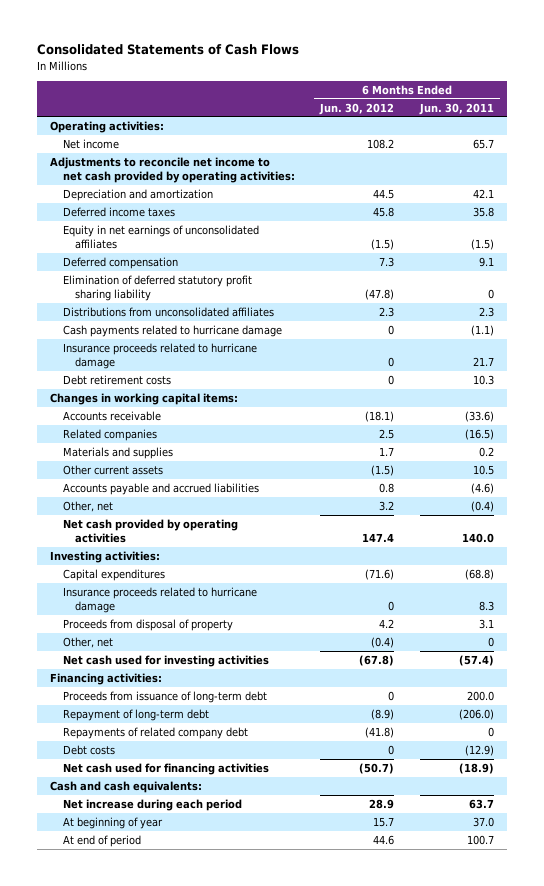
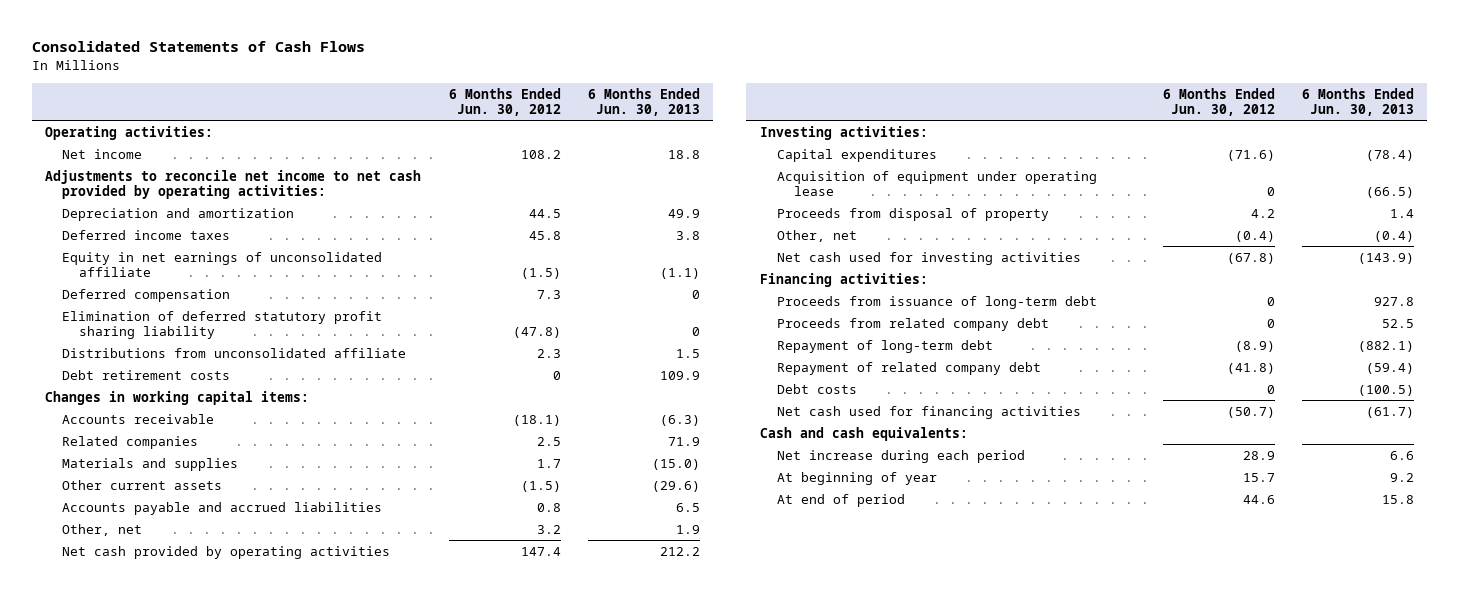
- | 6 Months Ended Jun. 30, 2012 | 6 Months Ended Jun. 30, 2011
+ | 6 Months Ended Jun. 30, 2012 | 6 Months Ended Jun. 30, 2013
- Equity in net earnings of unconsolidated affiliates | (1.5) | (1.5)
+ Equity in net earnings of unconsolidated affiliate | (1.5) | (1.1)
- Distributions from unconsolidated affiliates | 2.3 | 2.3
- Cash payments related to hurricane damage | 0 | (1.1)
- Insurance proceeds related to hurricane damage | 0 | 21.7
+ Distributions from unconsolidated affiliate | 2.3 | 1.5
- Insurance proceeds related to hurricane damage | 0 | 8.3
+ Acquisition of equipment under operating lease | 0 | (66.5)
+ Proceeds from related company debt | 0 | 52.5
- Repayments of related company debt | (41.8) | 0
+ Repayment of related company debt | (41.8) | (59.4)

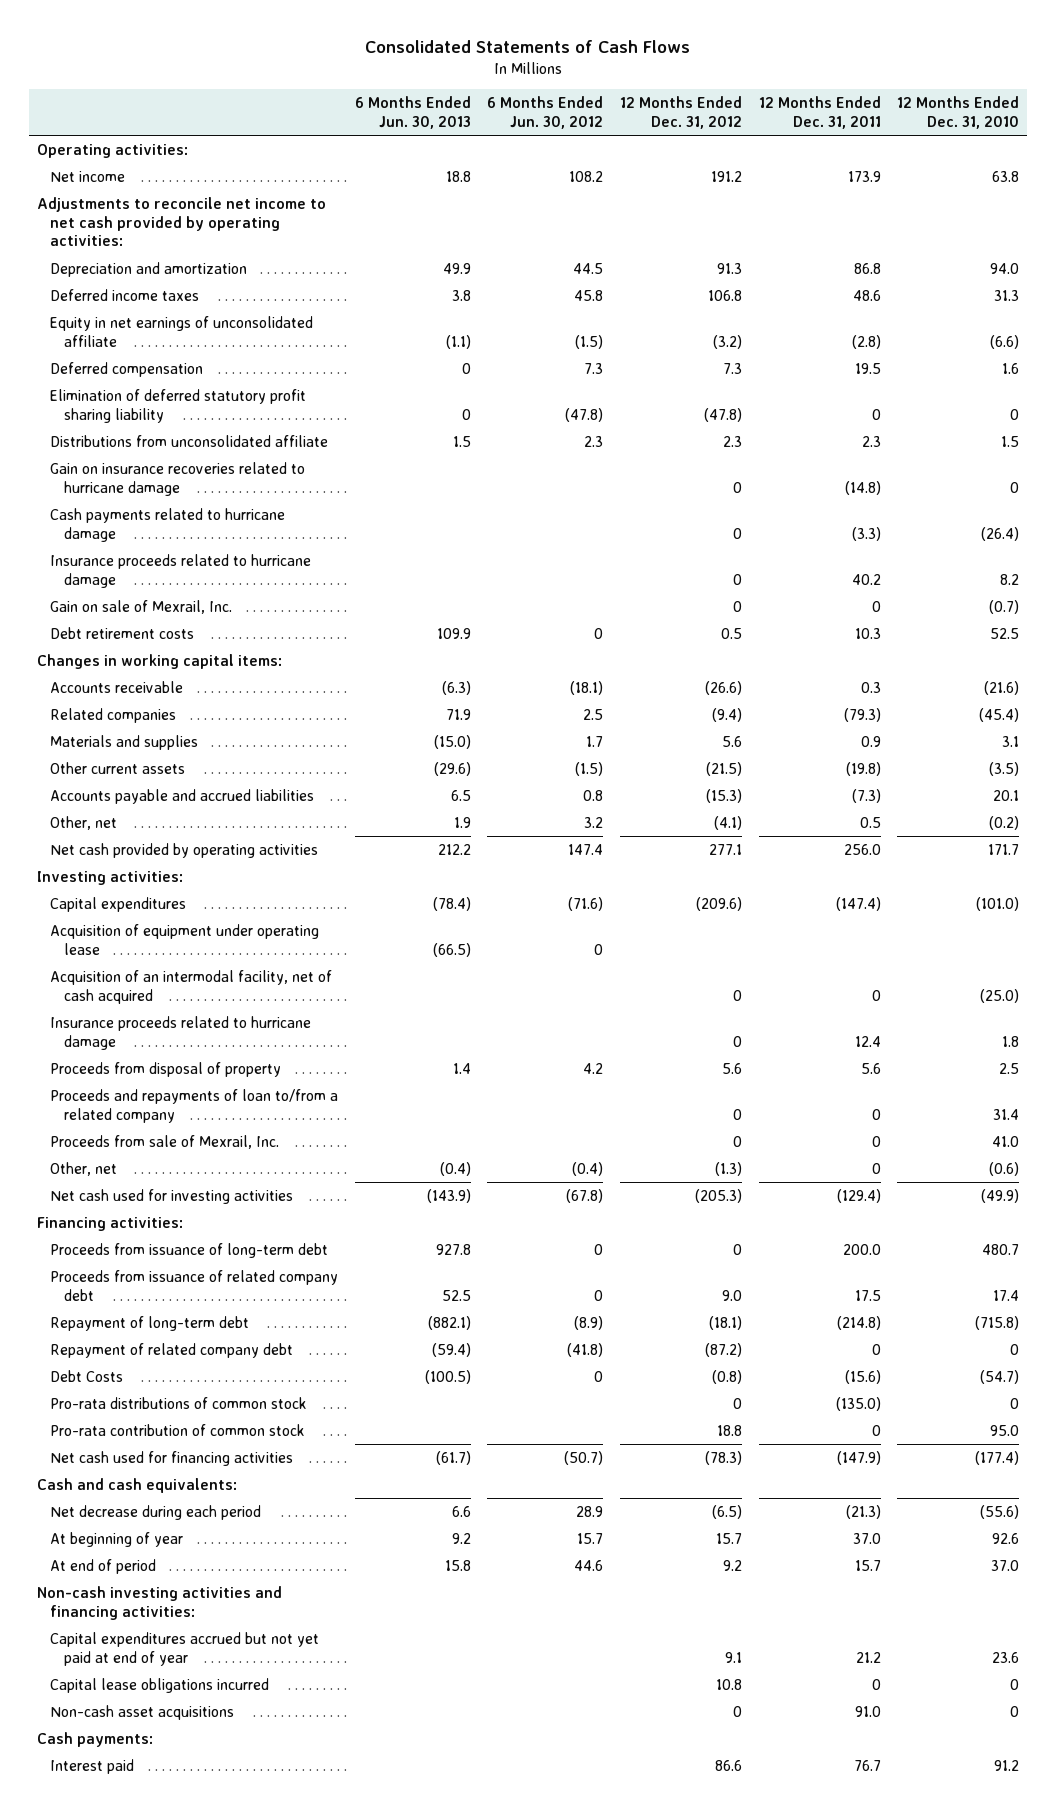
- | 6 Months Ended Jun. 30, 2012 | 6 Months Ended Jun. 30, 2013
+ | 6 Months Ended Jun. 30, 2013 | 6 Months Ended Jun. 30, 2012 | 12 Months Ended Dec. 31, 2012 | 12 Months Ended Dec. 31, 2011 | 12 Months Ended Dec. 31, 2010
+ Gain on insurance recoveries related to hurricane damage | | | 0 | (14.8) | 0
+ Cash payments related to hurricane damage | | | 0 | (3.3) | (26.4)
+ Insurance proceeds related to hurricane damage | | | 0 | 40.2 | 8.2
+ Gain on sale of Mexrail, Inc. | | | 0 | 0 | (0.7)
+ Acquisition of an intermodal facility, net of cash acquired | | | 0 | 0 | (25.0)
+ Insurance proceeds related to hurricane damage | | | 0 | 12.4 | 1.8
+ Proceeds and repayments of loan to/from a related company | | | 0 | 0 | 31.4
+ Proceeds from sale of Mexrail, Inc. | | | 0 | 0 | 41.0
- Proceeds from related company debt | 0 | 52.5
+ Proceeds from issuance of related company debt | 52.5 | 0 | 9.0 | 17.5 | 17.4
- Debt costs | 0 | (100.5)
+ Debt Costs | (100.5) | 0 | (0.8) | (15.6) | (54.7)
+ Pro-rata distributions of common stock | | | 0 | (135.0) | 0
+ Pro-rata contribution of common stock | | | 18.8 | 0 | 95.0
- Net increase during each period | 28.9 | 6.6
+ Net decrease during each period | 6.6 | 28.9 | (6.5) | (21.3) | (55.6)
+ Non-cash investing activities and financing activities:
+ Capital expenditures accrued but not yet paid at end of year | | | 9.1 | 21.2 | 23.6
+ Capital lease obligations incurred | | | 10.8 | 0 | 0
+ Non-cash asset acquisitions | | | 0 | 91.0 | 0
+ Cash payments:
+ Interest paid | | | 86.6 | 76.7 | 91.2

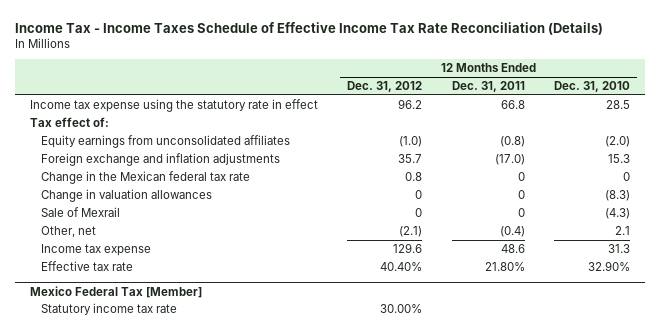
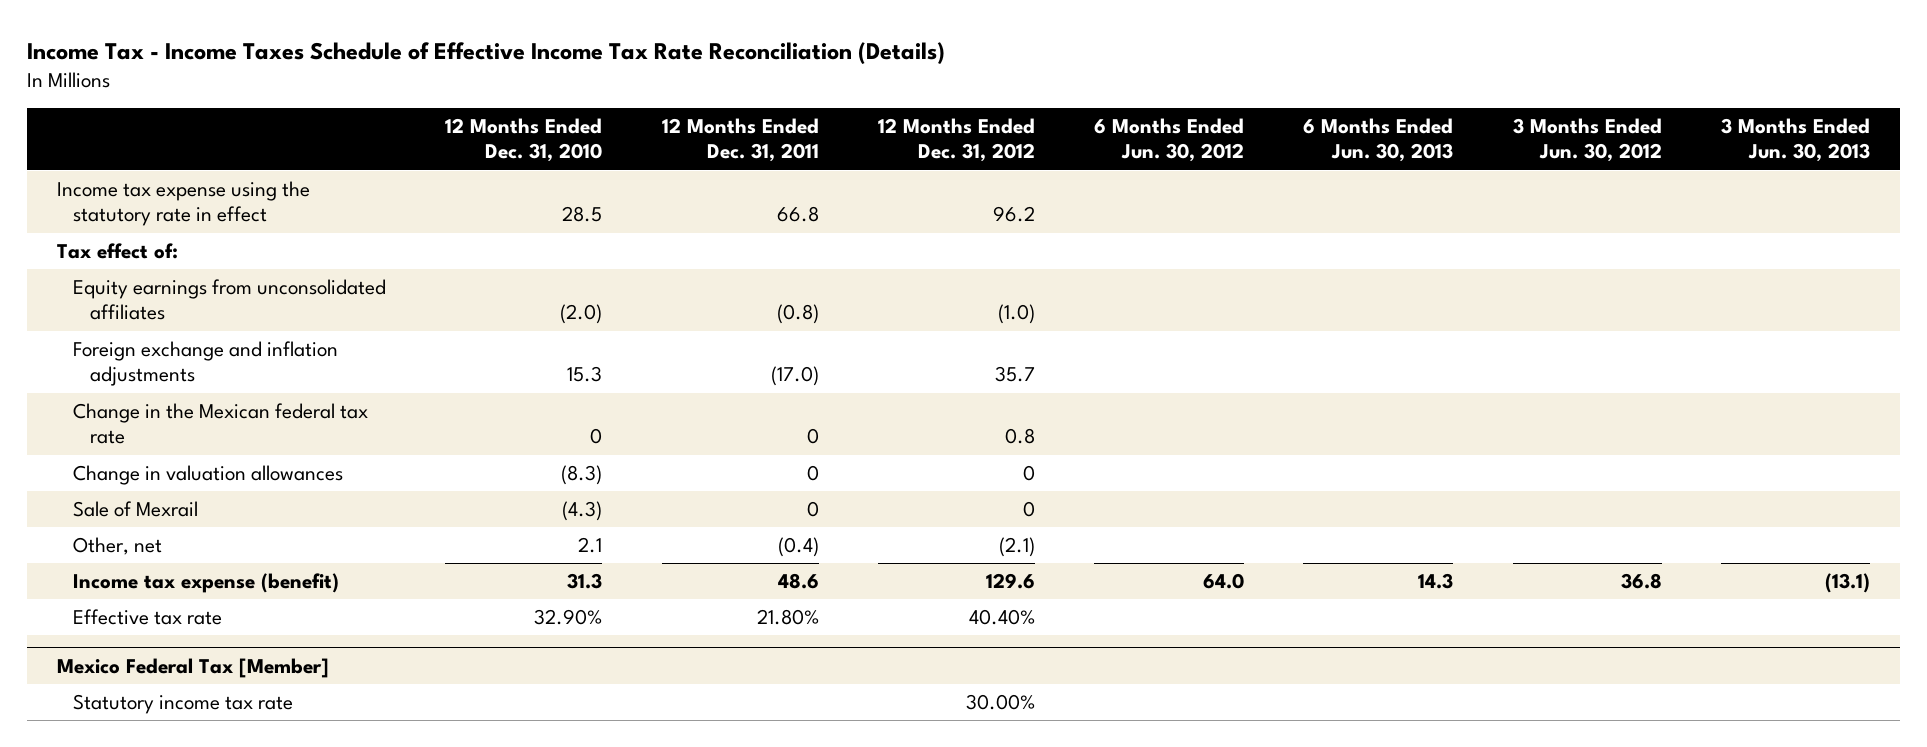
- | 12 Months Ended Dec. 31, 2012 | 12 Months Ended Dec. 31, 2011 | 12 Months Ended Dec. 31, 2010
+ | 12 Months Ended Dec. 31, 2010 | 12 Months Ended Dec. 31, 2011 | 12 Months Ended Dec. 31, 2012 | 6 Months Ended Jun. 30, 2012 | 6 Months Ended Jun. 30, 2013 | 3 Months Ended Jun. 30, 2012 | 3 Months Ended Jun. 30, 2013
- Income tax expense | 129.6 | 48.6 | 31.3
+ Income tax expense (benefit) | 31.3 | 48.6 | 129.6 | 64.0 | 14.3 | 36.8 | (13.1)

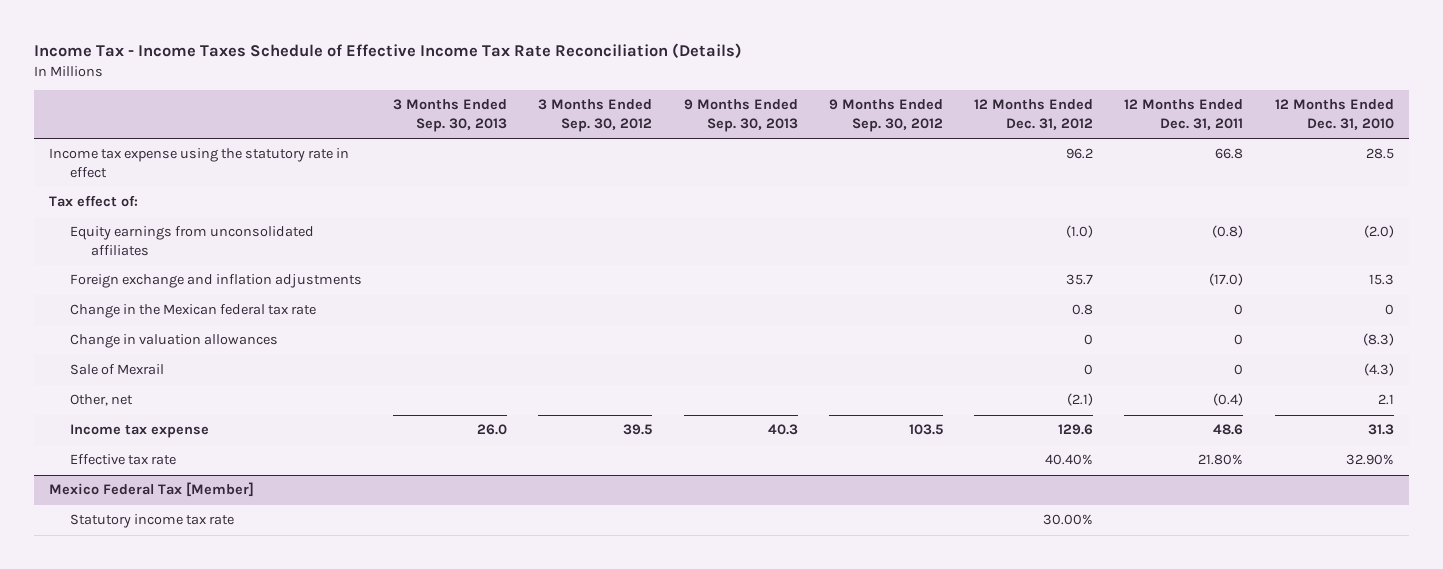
- | 12 Months Ended Dec. 31, 2010 | 12 Months Ended Dec. 31, 2011 | 12 Months Ended Dec. 31, 2012 | 6 Months Ended Jun. 30, 2012 | 6 Months Ended Jun. 30, 2013 | 3 Months Ended Jun. 30, 2012 | 3 Months Ended Jun. 30, 2013
+ | 3 Months Ended Sep. 30, 2013 | 3 Months Ended Sep. 30, 2012 | 9 Months Ended Sep. 30, 2013 | 9 Months Ended Sep. 30, 2012 | 12 Months Ended Dec. 31, 2012 | 12 Months Ended Dec. 31, 2011 | 12 Months Ended Dec. 31, 2010
- Income tax expense (benefit) | 31.3 | 48.6 | 129.6 | 64.0 | 14.3 | 36.8 | (13.1)
+ Income tax expense | 26.0 | 39.5 | 40.3 | 103.5 | 129.6 | 48.6 | 31.3

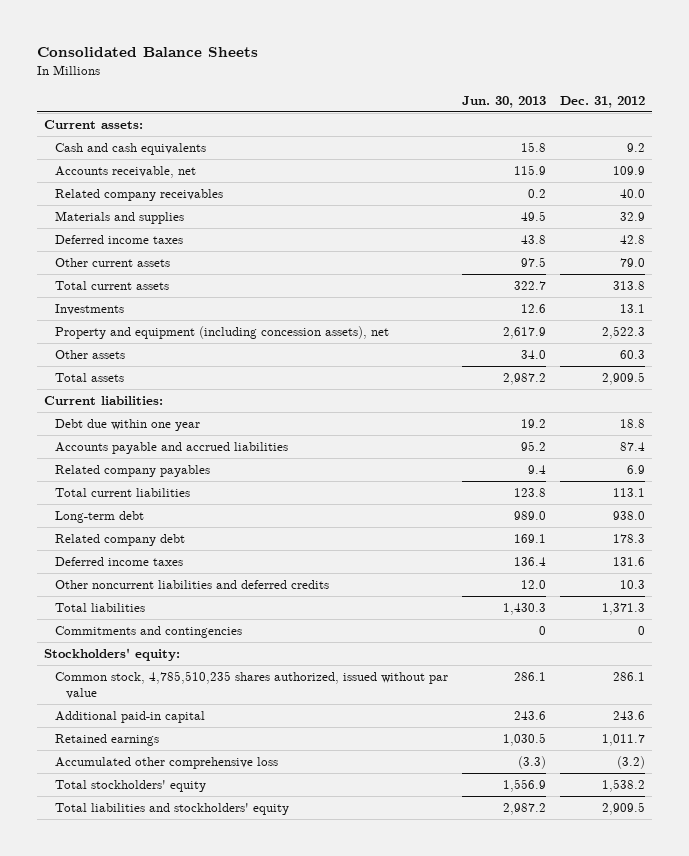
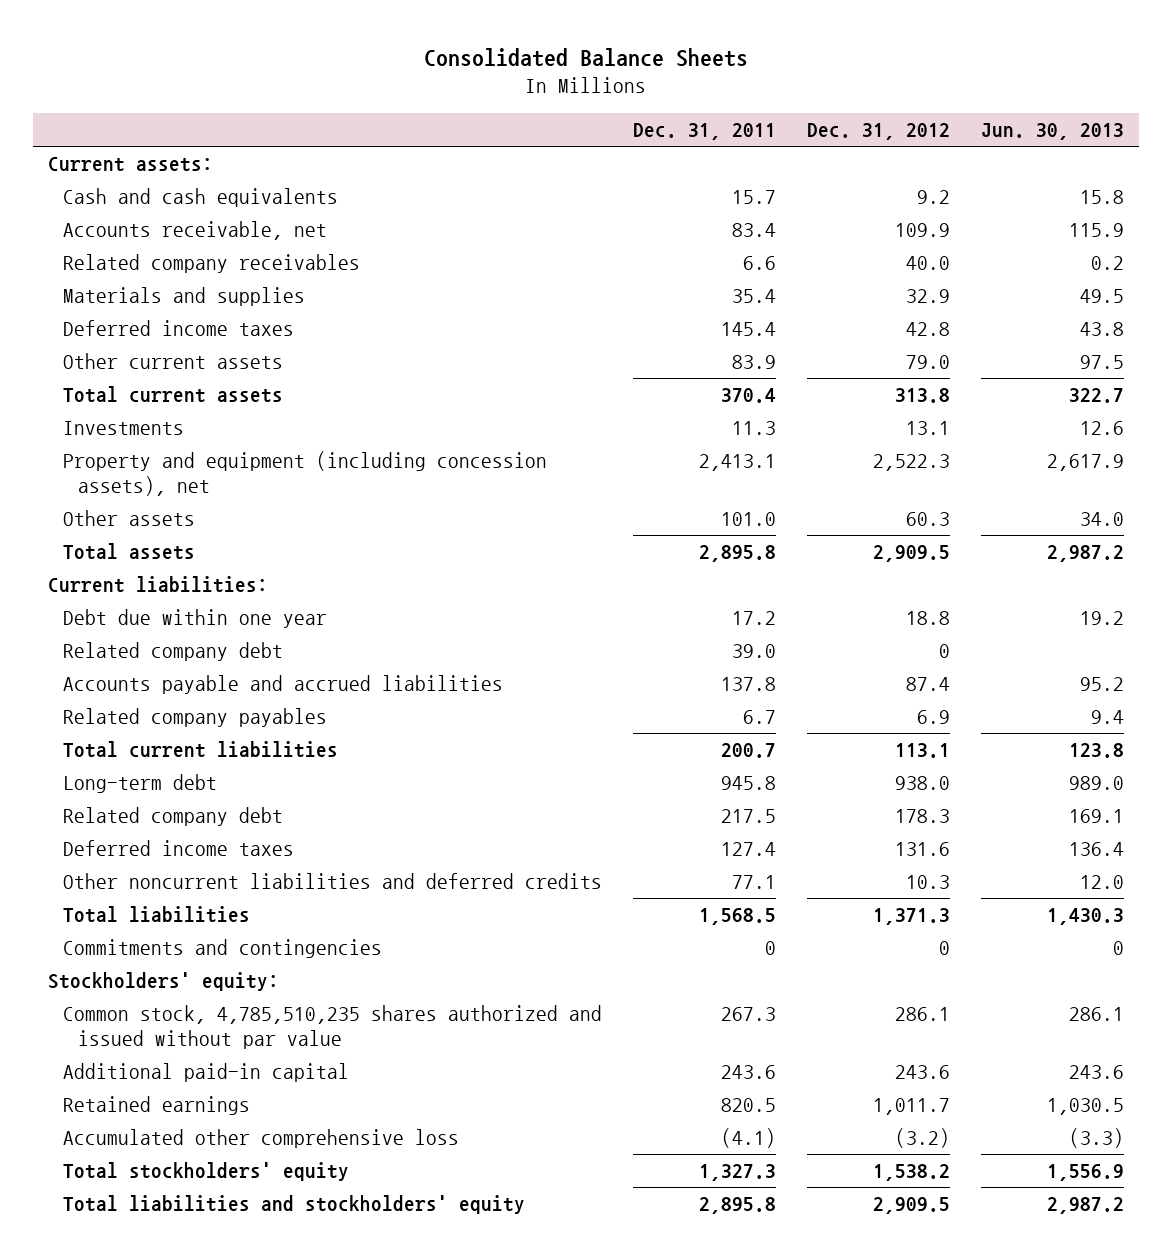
- | Jun. 30, 2013 | Dec. 31, 2012
+ | Dec. 31, 2011 | Dec. 31, 2012 | Jun. 30, 2013
+ Related company debt | 39.0 | 0 |
- Common stock, 4,785,510,235 shares authorized, issued without par value | 286.1 | 286.1
+ Common stock, 4,785,510,235 shares authorized and issued without par value | 267.3 | 286.1 | 286.1

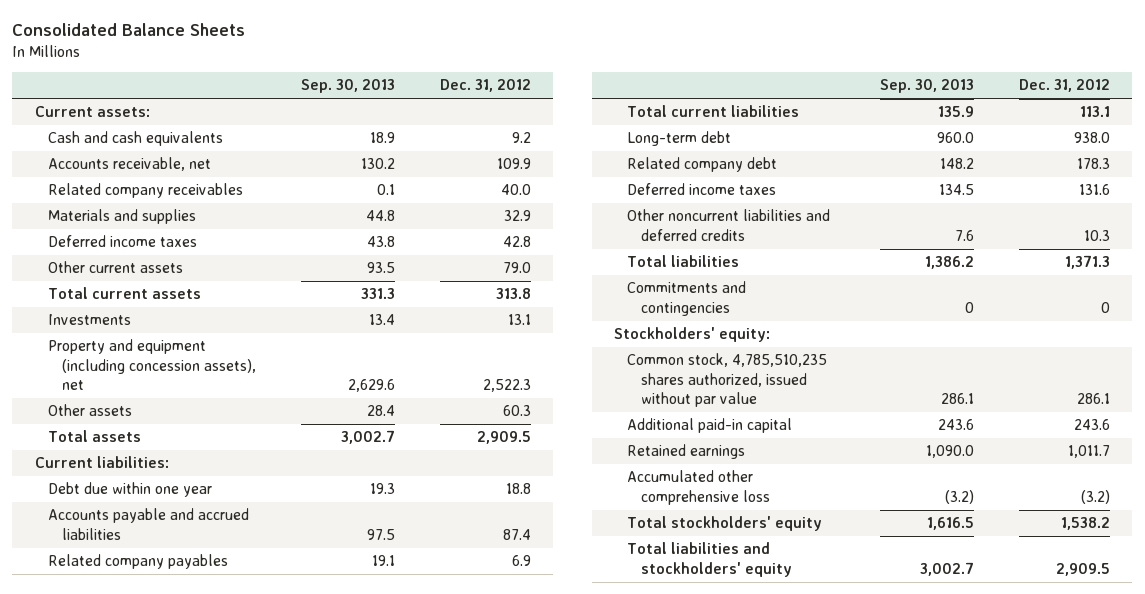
- | Dec. 31, 2011 | Dec. 31, 2012 | Jun. 30, 2013
+ | Sep. 30, 2013 | Dec. 31, 2012
- Related company debt | 39.0 | 0 |
- Common stock, 4,785,510,235 shares authorized and issued without par value | 267.3 | 286.1 | 286.1
+ Common stock, 4,785,510,235 shares authorized, issued without par value | 286.1 | 286.1

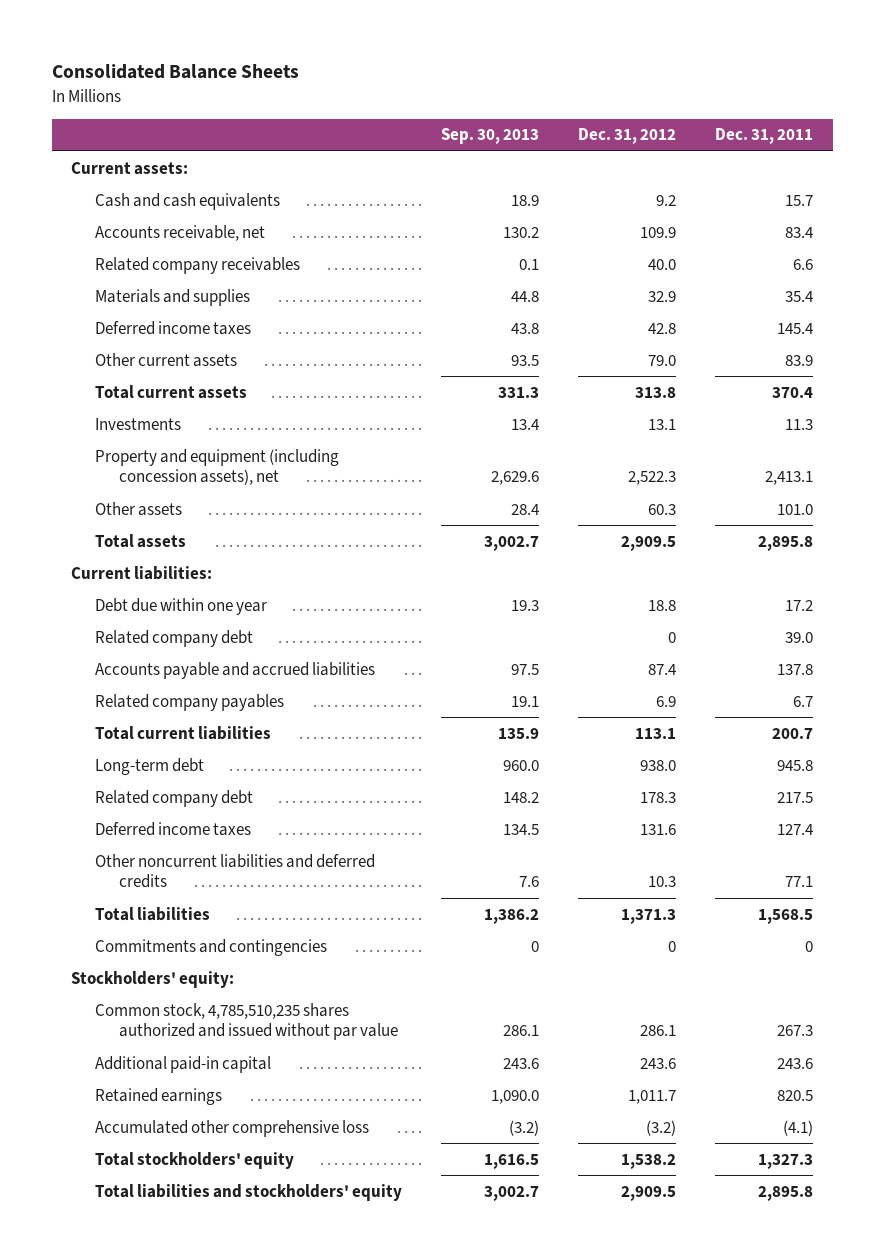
- | Sep. 30, 2013 | Dec. 31, 2012
+ | Sep. 30, 2013 | Dec. 31, 2012 | Dec. 31, 2011
+ Related company debt | | 0 | 39.0
- Common stock, 4,785,510,235 shares authorized, issued without par value | 286.1 | 286.1
+ Common stock, 4,785,510,235 shares authorized and issued without par value | 286.1 | 286.1 | 267.3

